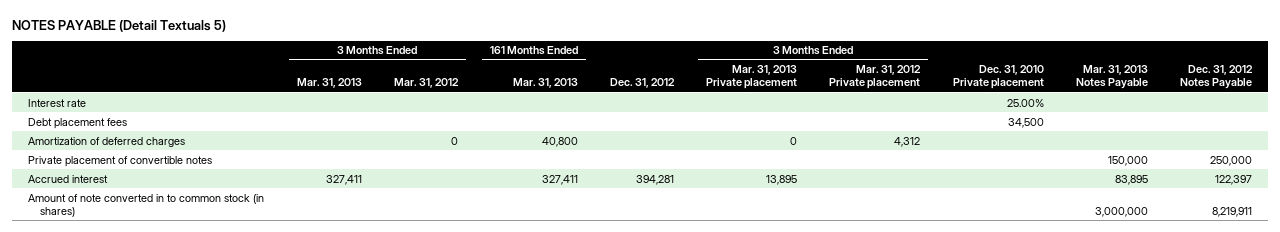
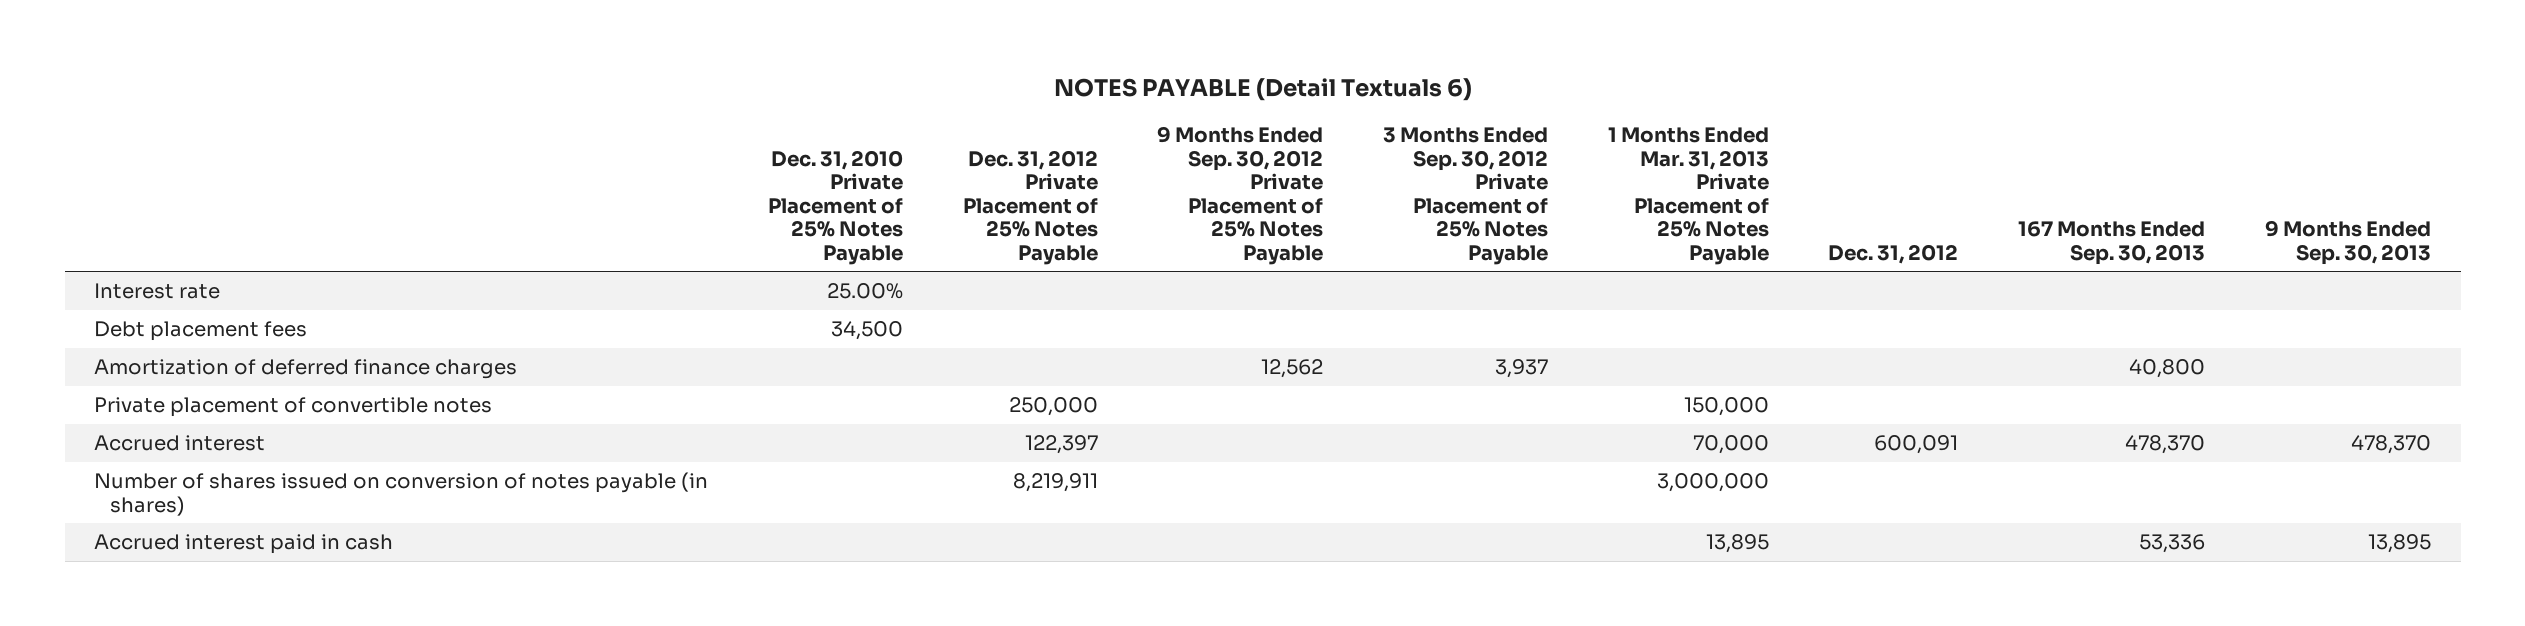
- NOTES PAYABLE (Detail Textuals 5)
+ NOTES PAYABLE (Detail Textuals 6)
- | 3 Months Ended Mar. 31, 2013 | 3 Months Ended Mar. 31, 2012 | 161 Months Ended Mar. 31, 2013 | Dec. 31, 2012 | 3 Months Ended Mar. 31, 2013 Private placement | 3 Months Ended Mar. 31, 2012 Private placement | Dec. 31, 2010 Private placement | Mar. 31, 2013 Notes Payable | Dec. 31, 2012 Notes Payable
+ | Dec. 31, 2010 Private Placement of 25% Notes Payable | Dec. 31, 2012 Private Placement of 25% Notes Payable | 9 Months Ended Sep. 30, 2012 Private Placement of 25% Notes Payable | 3 Months Ended Sep. 30, 2012 Private Placement of 25% Notes Payable | 1 Months Ended Mar. 31, 2013 Private Placement of 25% Notes Payable | Dec. 31, 2012 | 167 Months Ended Sep. 30, 2013 | 9 Months Ended Sep. 30, 2013
- Amortization of deferred charges | | 0 | 40,800 | | 0 | 4,312 | | |
+ Amortization of deferred finance charges | | | 12,562 | 3,937 | | | 40,800 |
- Accrued interest | 327,411 | | 327,411 | 394,281 | 13,895 | | | 83,895 | 122,397
- Amount of note converted in to common stock (in shares) | | | | | | | | 3,000,000 | 8,219,911
+ Accrued interest | | 122,397 | | | 70,000 | 600,091 | 478,370 | 478,370
+ Number of shares issued on conversion of notes payable (in shares) | | 8,219,911 | | | 3,000,000 | | |
+ Accrued interest paid in cash | | | | | 13,895 | | 53,336 | 13,895

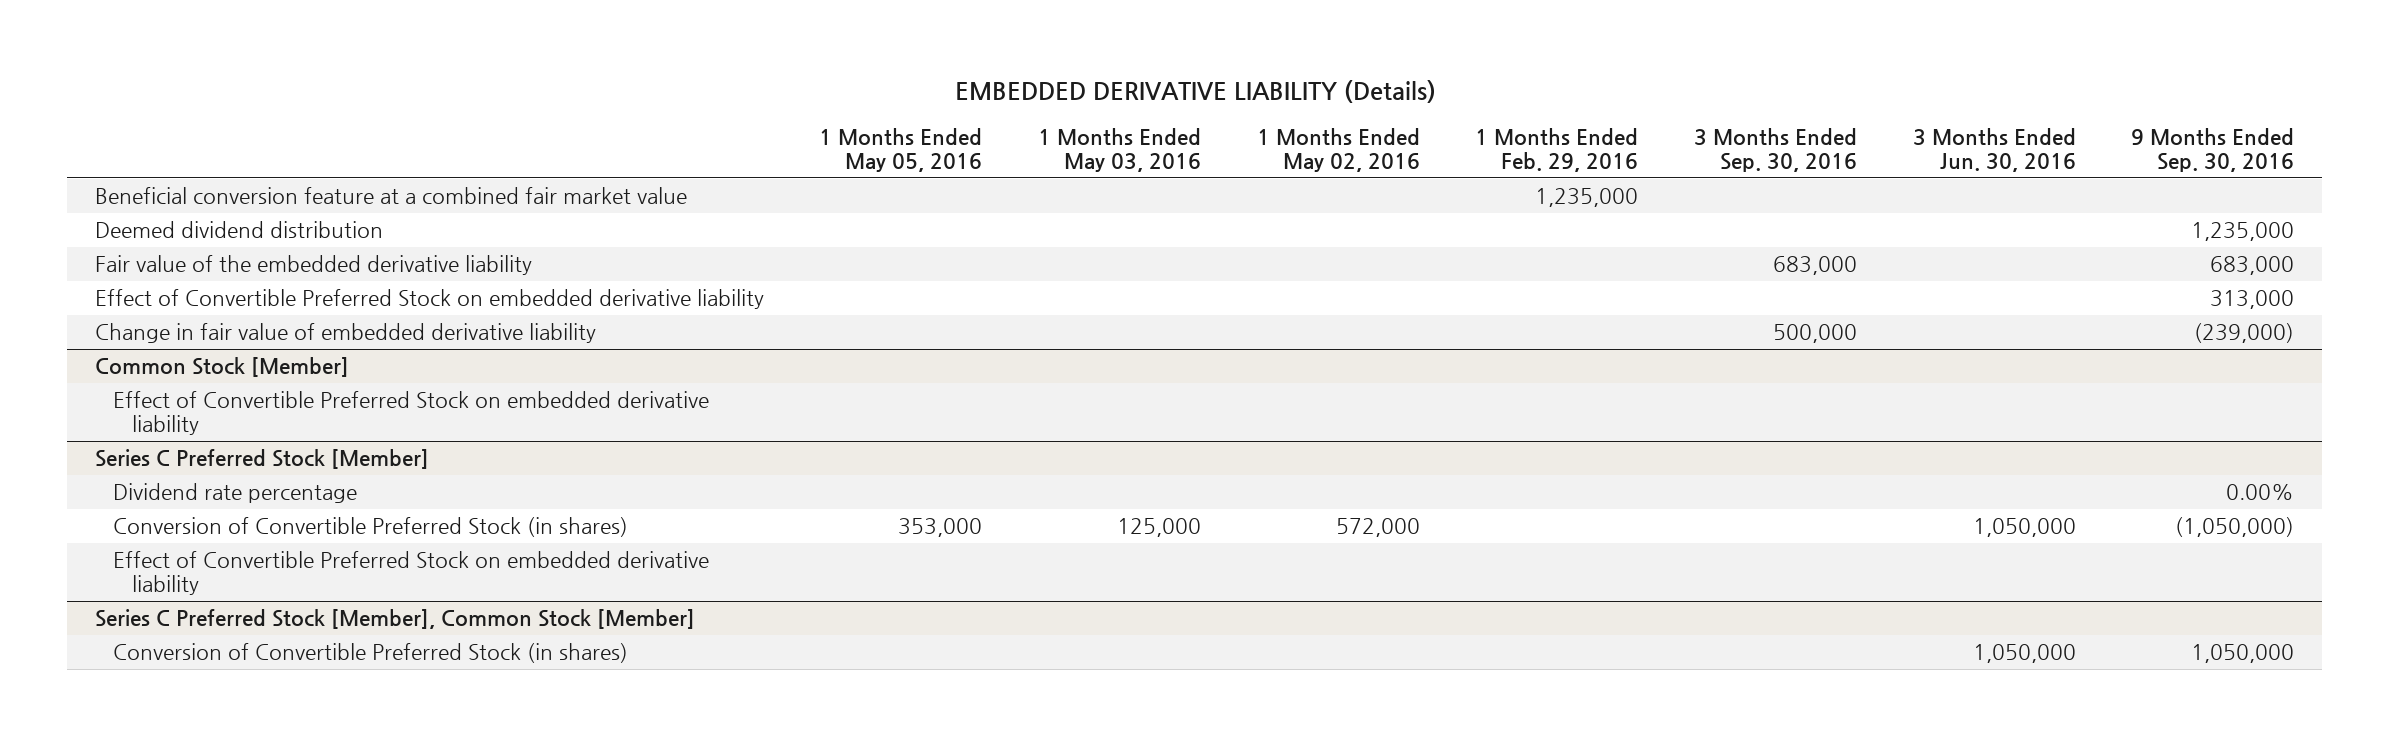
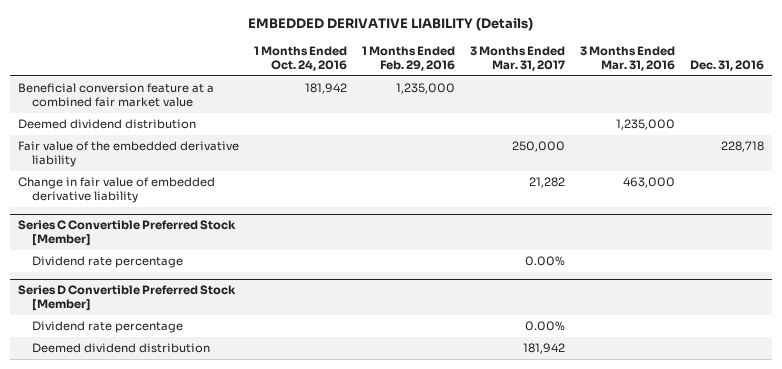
- | 1 Months Ended May 05, 2016 | 1 Months Ended May 03, 2016 | 1 Months Ended May 02, 2016 | 1 Months Ended Feb. 29, 2016 | 3 Months Ended Sep. 30, 2016 | 3 Months Ended Jun. 30, 2016 | 9 Months Ended Sep. 30, 2016
+ | 1 Months Ended Oct. 24, 2016 | 1 Months Ended Feb. 29, 2016 | 3 Months Ended Mar. 31, 2017 | 3 Months Ended Mar. 31, 2016 | Dec. 31, 2016
- Effect of Convertible Preferred Stock on embedded derivative liability | | | | | | | 313,000
- Common Stock [Member]
- Effect of Convertible Preferred Stock on embedded derivative liability
- Series C Preferred Stock [Member]
+ Series C Convertible Preferred Stock [Member]
- Conversion of Convertible Preferred Stock (in shares) | 353,000 | 125,000 | 572,000 | | | 1,050,000 | (1,050,000)
- Effect of Convertible Preferred Stock on embedded derivative liability
- Series C Preferred Stock [Member], Common Stock [Member]
- Conversion of Convertible Preferred Stock (in shares) | | | | | | 1,050,000 | 1,050,000
+ Series D Convertible Preferred Stock [Member]
+ Dividend rate percentage | | | 0.00% | |
+ Deemed dividend distribution | | | 181,942 | |

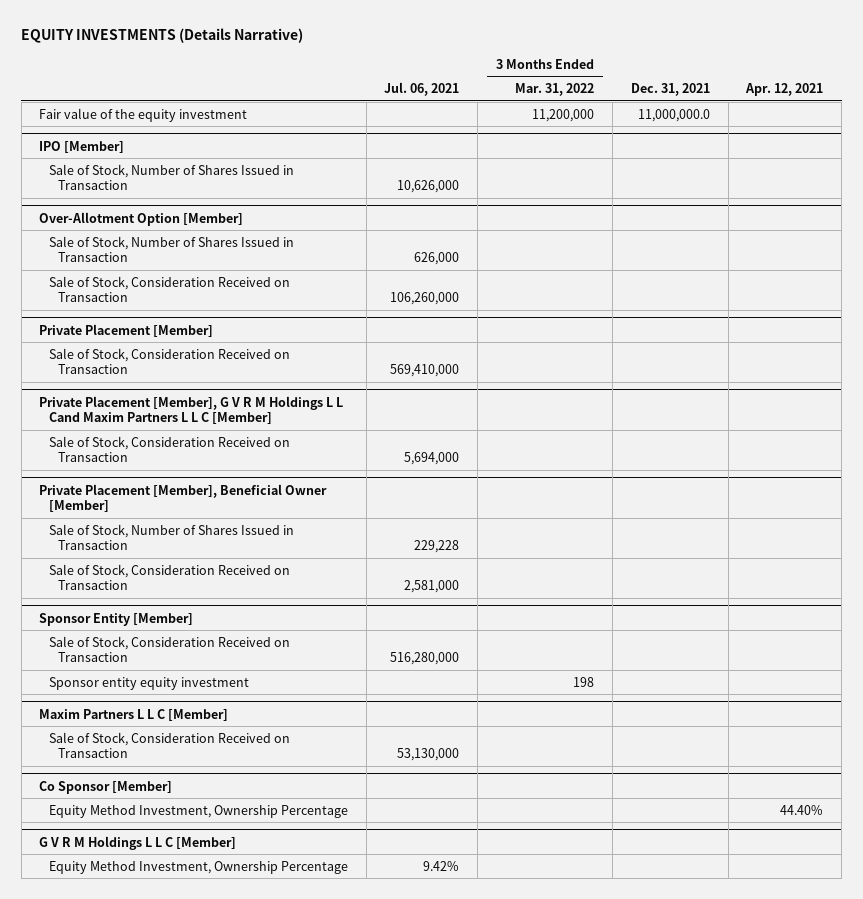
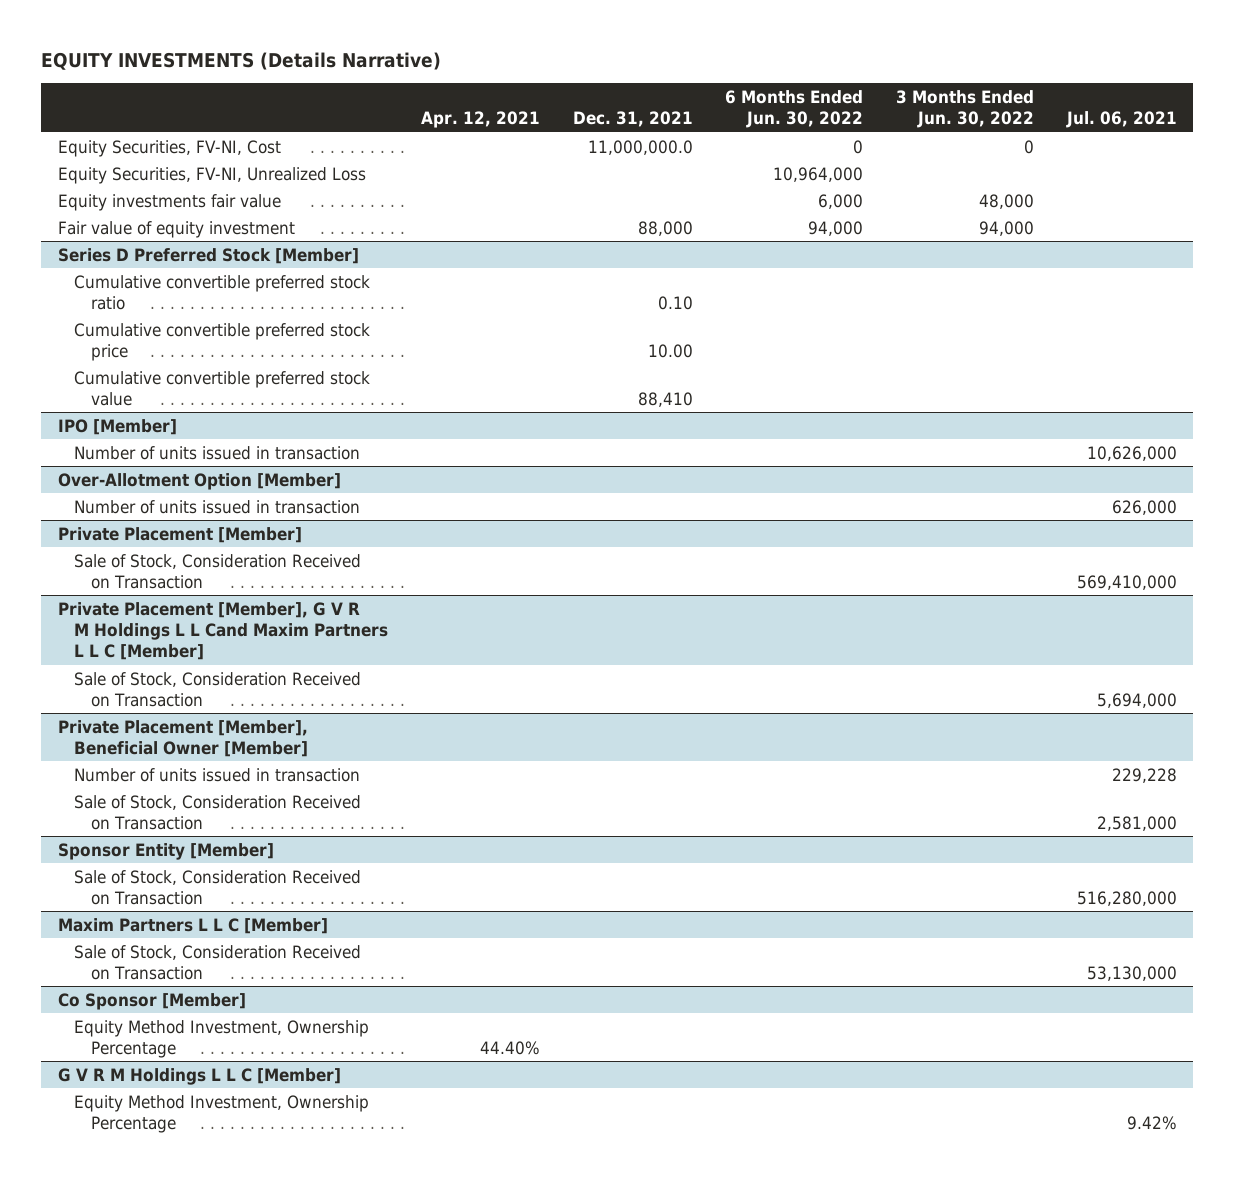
- | Jul. 06, 2021 | 3 Months Ended Mar. 31, 2022 | Dec. 31, 2021 | Apr. 12, 2021
+ | Apr. 12, 2021 | Dec. 31, 2021 | 6 Months Ended Jun. 30, 2022 | 3 Months Ended Jun. 30, 2022 | Jul. 06, 2021
- Fair value of the equity investment | | 11,200,000 | 11,000,000.0 |
+ Equity Securities, FV-NI, Cost | | 11,000,000.0 | 0 | 0 |
+ Equity Securities, FV-NI, Unrealized Loss | | | 10,964,000 | |
+ Equity investments fair value | | | 6,000 | 48,000 |
+ Fair value of equity investment | | 88,000 | 94,000 | 94,000 |
+ Series D Preferred Stock [Member]
+ Cumulative convertible preferred stock ratio | | 0.10 | | |
+ Cumulative convertible preferred stock price | | 10.00 | | |
+ Cumulative convertible preferred stock value | | 88,410 | | |
@ IPO [Member]
- Sale of Stock, Number of Shares Issued in Transaction | 10,626,000 | | |
+ Number of units issued in transaction | | | | | 10,626,000
@ Over-Allotment Option [Member]
- Sale of Stock, Number of Shares Issued in Transaction | 626,000 | | |
- Sale of Stock, Consideration Received on Transaction | 106,260,000 | | |
+ Number of units issued in transaction | | | | | 626,000
@ Private Placement [Member], Beneficial Owner [Member]
- Sale of Stock, Number of Shares Issued in Transaction | 229,228 | | |
+ Number of units issued in transaction | | | | | 229,228
@ Sponsor Entity [Member]
- Sponsor entity equity investment | | 198 | |

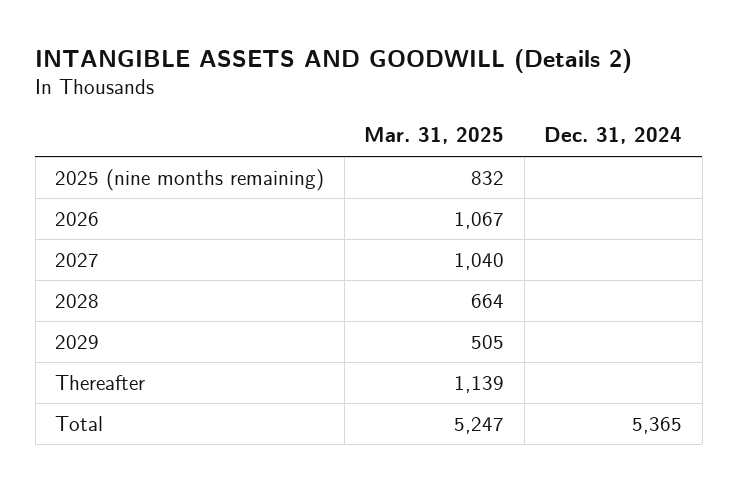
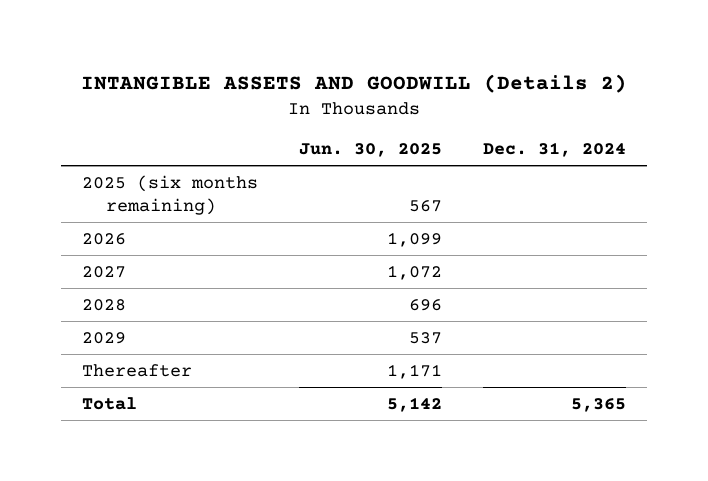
- | Mar. 31, 2025 | Dec. 31, 2024
+ | Jun. 30, 2025 | Dec. 31, 2024
- 2025 (nine months remaining) | 832 |
+ 2025 (six months remaining) | 567 |

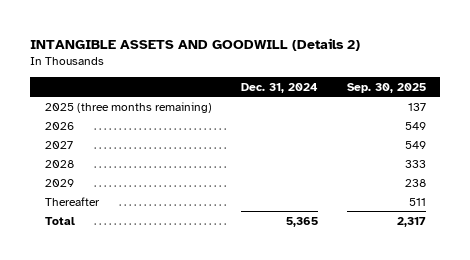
- | Jun. 30, 2025 | Dec. 31, 2024
+ | Dec. 31, 2024 | Sep. 30, 2025
- 2025 (six months remaining) | 567 |
+ 2025 (three months remaining) | | 137

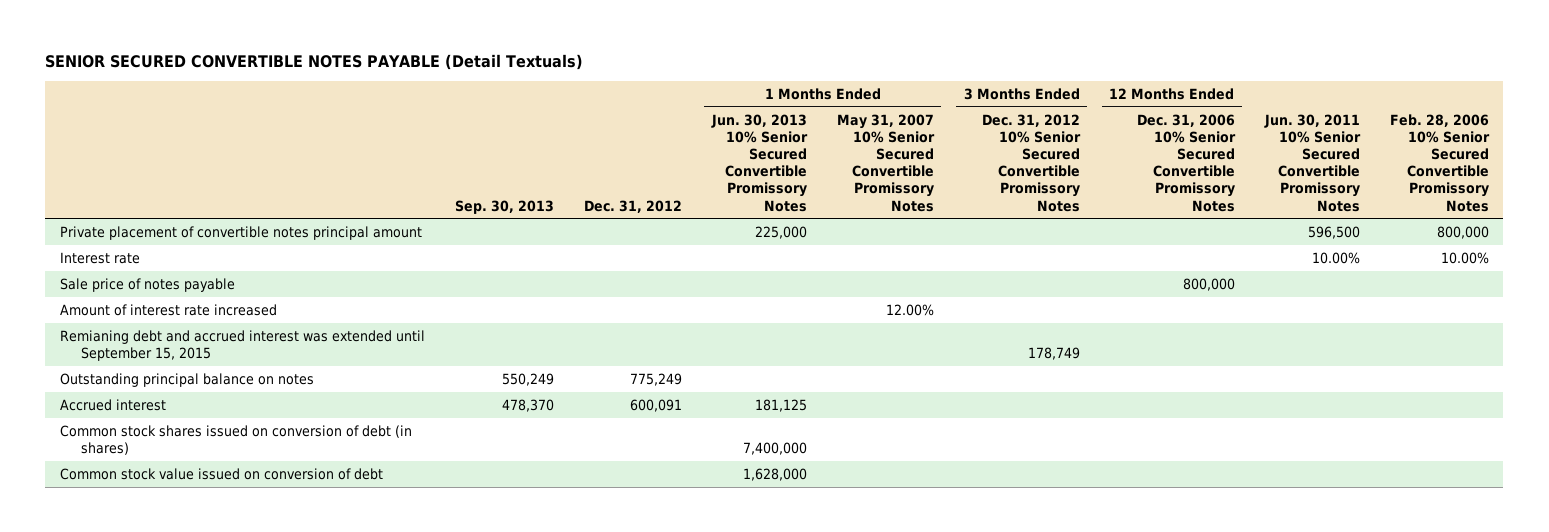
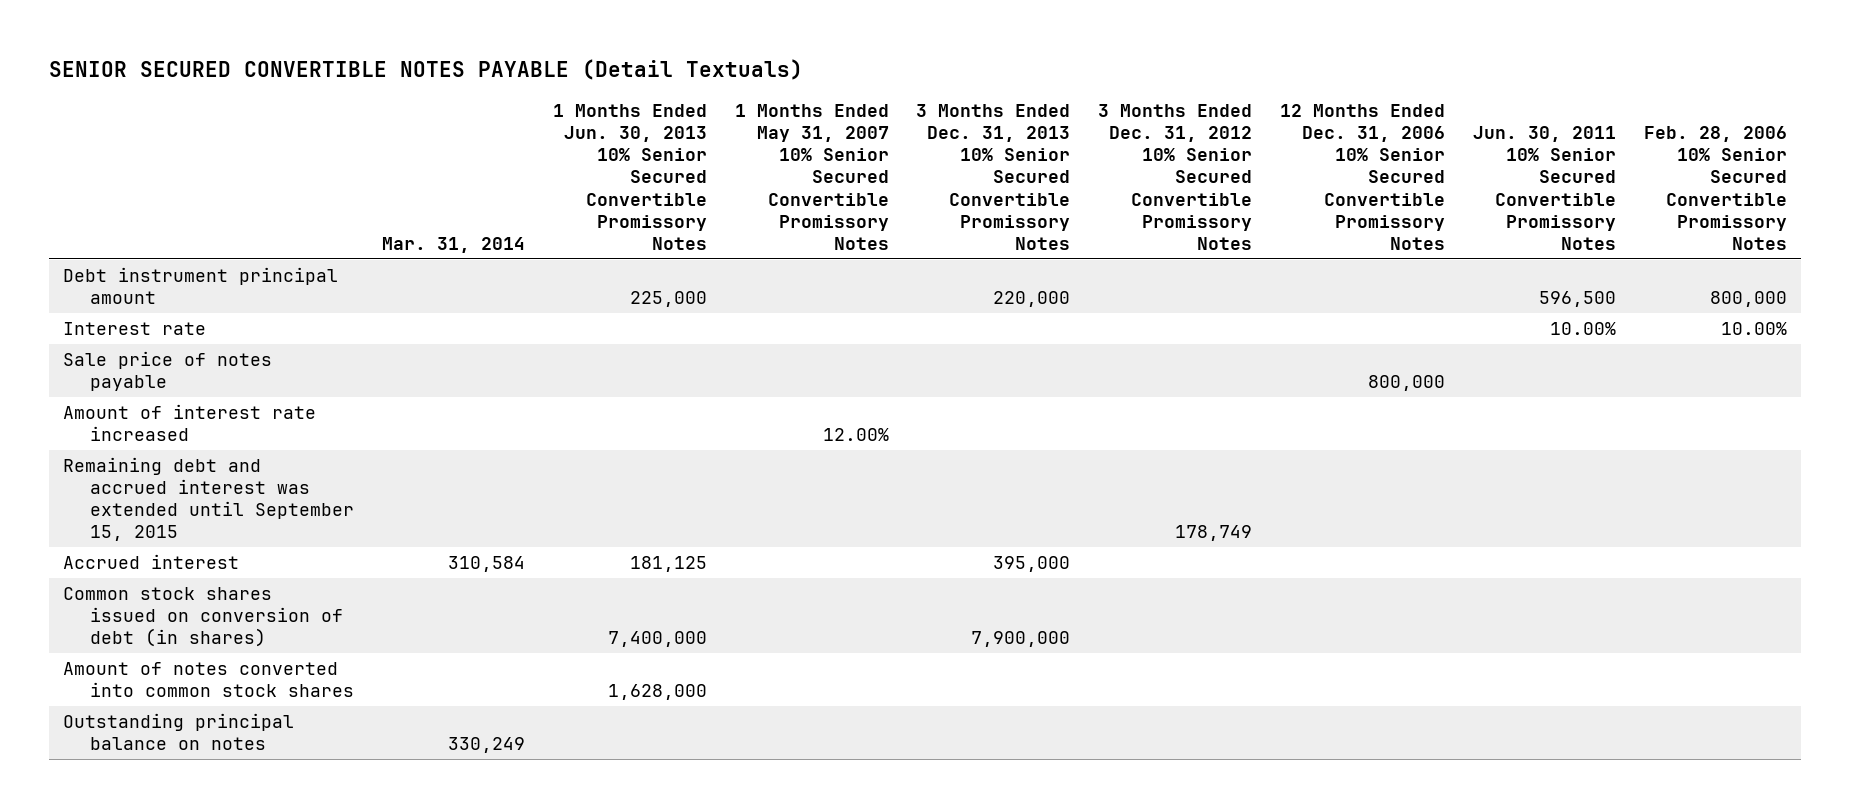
- | Sep. 30, 2013 | Dec. 31, 2012 | 1 Months Ended Jun. 30, 2013 10% Senior Secured Convertible Promissory Notes | 1 Months Ended May 31, 2007 10% Senior Secured Convertible Promissory Notes | 3 Months Ended Dec. 31, 2012 10% Senior Secured Convertible Promissory Notes | 12 Months Ended Dec. 31, 2006 10% Senior Secured Convertible Promissory Notes | Jun. 30, 2011 10% Senior Secured Convertible Promissory Notes | Feb. 28, 2006 10% Senior Secured Convertible Promissory Notes
+ | Mar. 31, 2014 | 1 Months Ended Jun. 30, 2013 10% Senior Secured Convertible Promissory Notes | 1 Months Ended May 31, 2007 10% Senior Secured Convertible Promissory Notes | 3 Months Ended Dec. 31, 2013 10% Senior Secured Convertible Promissory Notes | 3 Months Ended Dec. 31, 2012 10% Senior Secured Convertible Promissory Notes | 12 Months Ended Dec. 31, 2006 10% Senior Secured Convertible Promissory Notes | Jun. 30, 2011 10% Senior Secured Convertible Promissory Notes | Feb. 28, 2006 10% Senior Secured Convertible Promissory Notes
- Private placement of convertible notes principal amount | | | 225,000 | | | | 596,500 | 800,000
+ Debt instrument principal amount | | 225,000 | | 220,000 | | | 596,500 | 800,000
- Remianing debt and accrued interest was extended until September 15, 2015 | | | | | 178,749 | | |
+ Remaining debt and accrued interest was extended until September 15, 2015 | | | | | 178,749 | | |
- Common stock value issued on conversion of debt | | | 1,628,000 | | | | |
+ Amount of notes converted into common stock shares | | 1,628,000 | | | | | |
moved down: Outstanding principal balance on notes | 330,249 | | | | | | |

